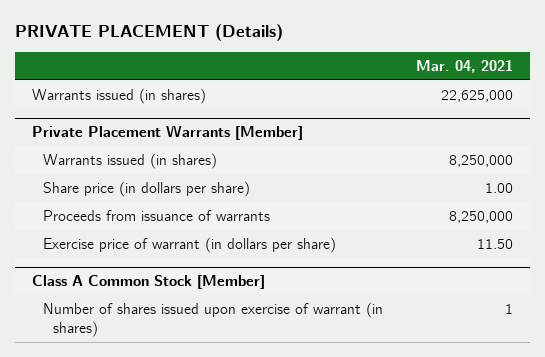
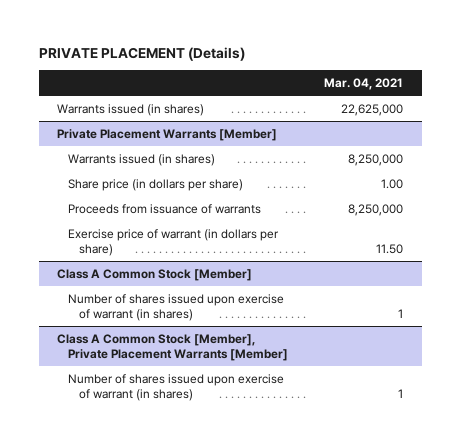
+ Class A Common Stock [Member], Private Placement Warrants [Member]
+ Number of shares issued upon exercise of warrant (in shares) | 1

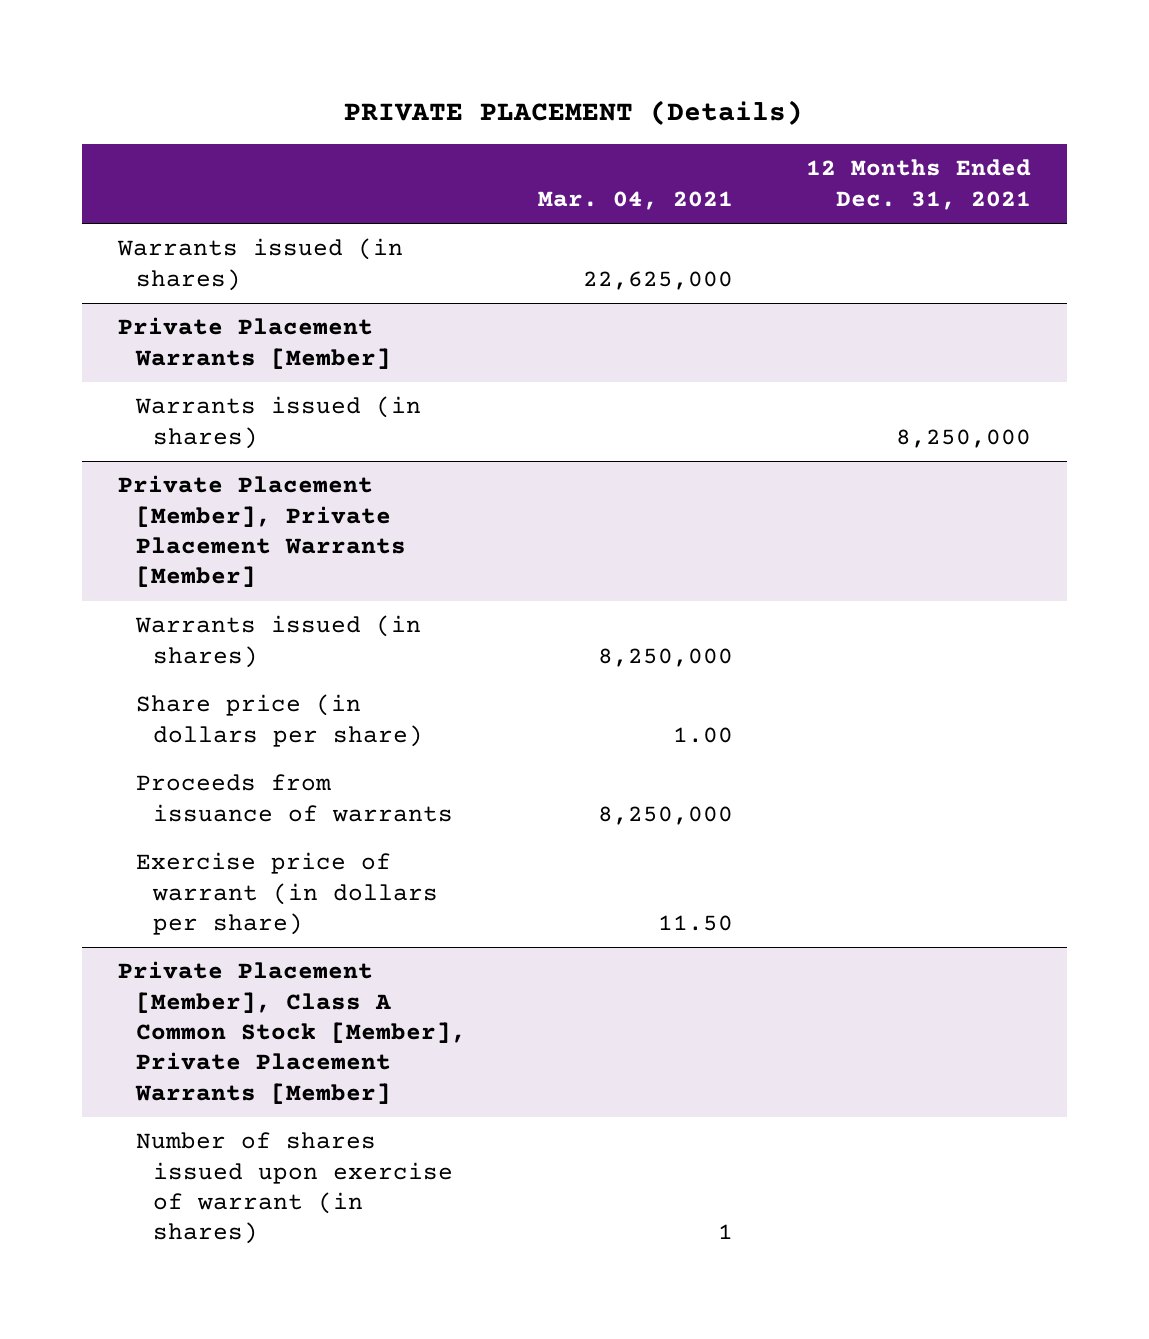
- | Mar. 04, 2021
+ | Mar. 04, 2021 | 12 Months Ended Dec. 31, 2021
@ Private Placement Warrants [Member]
+ Warrants issued (in shares) | | 8,250,000
+ Private Placement [Member], Private Placement Warrants [Member]
- Class A Common Stock [Member]
- Number of shares issued upon exercise of warrant (in shares) | 1
- Class A Common Stock [Member], Private Placement Warrants [Member]
+ Private Placement [Member], Class A Common Stock [Member], Private Placement Warrants [Member]

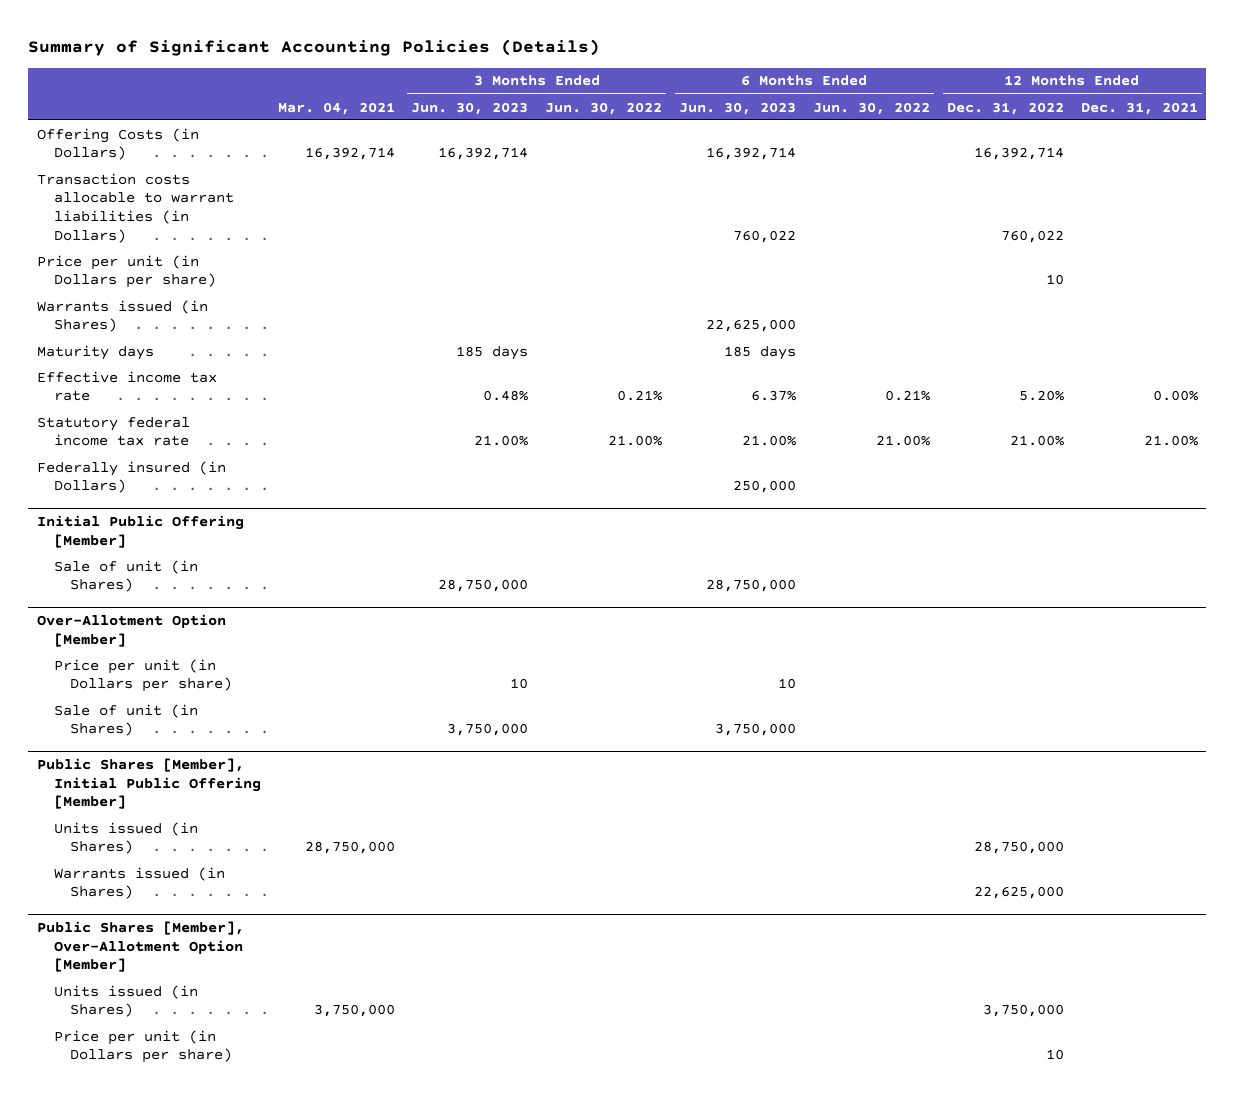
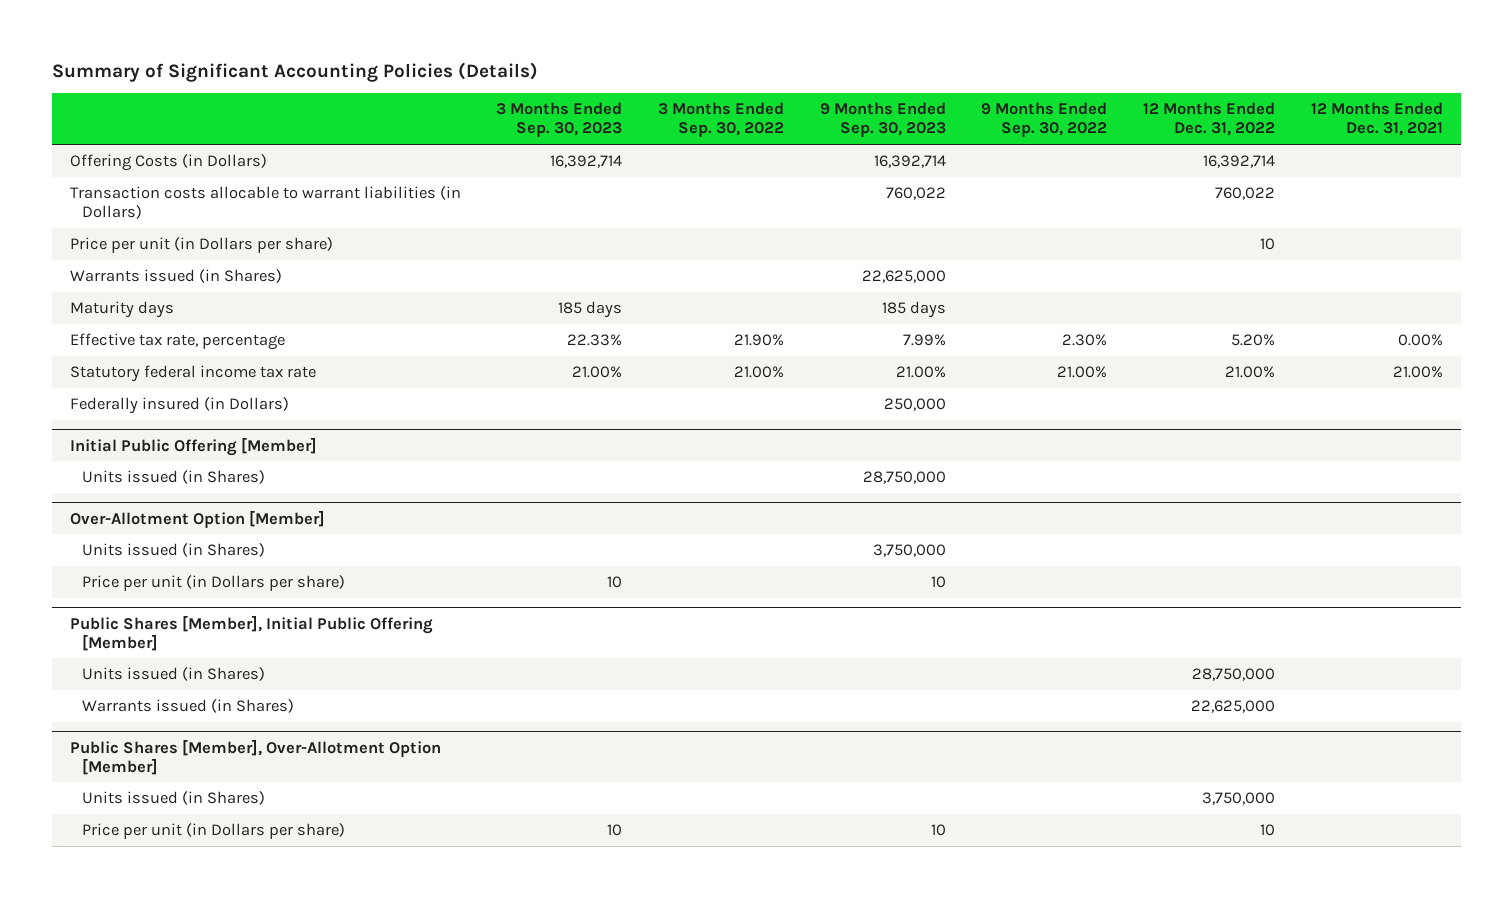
- | Mar. 04, 2021 | 3 Months Ended Jun. 30, 2023 | 3 Months Ended Jun. 30, 2022 | 6 Months Ended Jun. 30, 2023 | 6 Months Ended Jun. 30, 2022 | 12 Months Ended Dec. 31, 2022 | 12 Months Ended Dec. 31, 2021
+ | 3 Months Ended Sep. 30, 2023 | 3 Months Ended Sep. 30, 2022 | 9 Months Ended Sep. 30, 2023 | 9 Months Ended Sep. 30, 2022 | 12 Months Ended Dec. 31, 2022 | 12 Months Ended Dec. 31, 2021
- Effective income tax rate | | 0.48% | 0.21% | 6.37% | 0.21% | 5.20% | 0.00%
+ Effective tax rate, percentage | 22.33% | 21.90% | 7.99% | 2.30% | 5.20% | 0.00%
@ Initial Public Offering [Member]
- Sale of unit (in Shares) | | 28,750,000 | | 28,750,000 | | |
+ Units issued (in Shares) | | | 28,750,000 | | |
@ Over-Allotment Option [Member]
+ Units issued (in Shares) | | | 3,750,000 | | |
- Sale of unit (in Shares) | | 3,750,000 | | 3,750,000 | | |

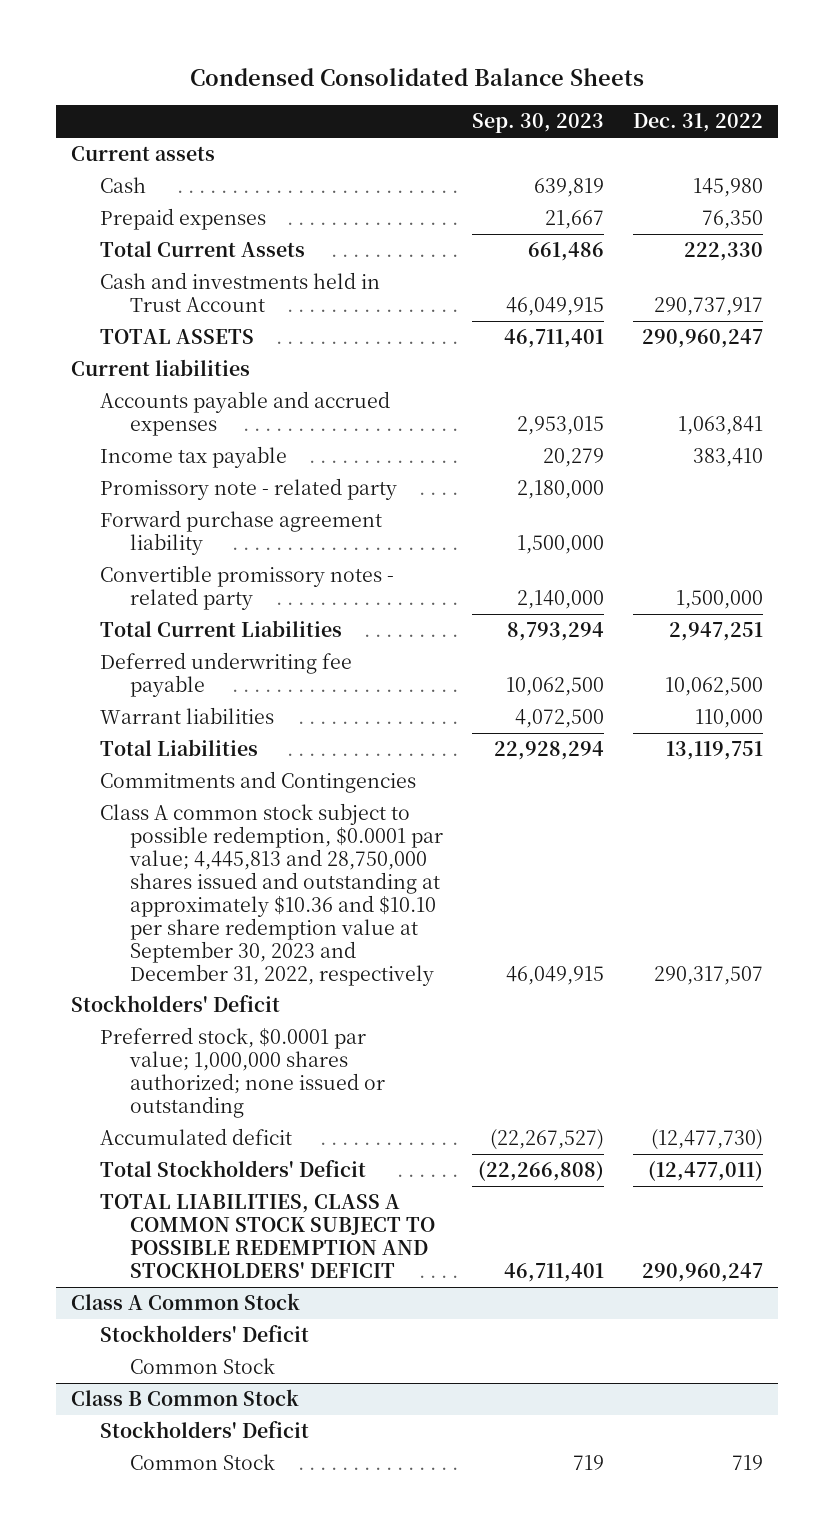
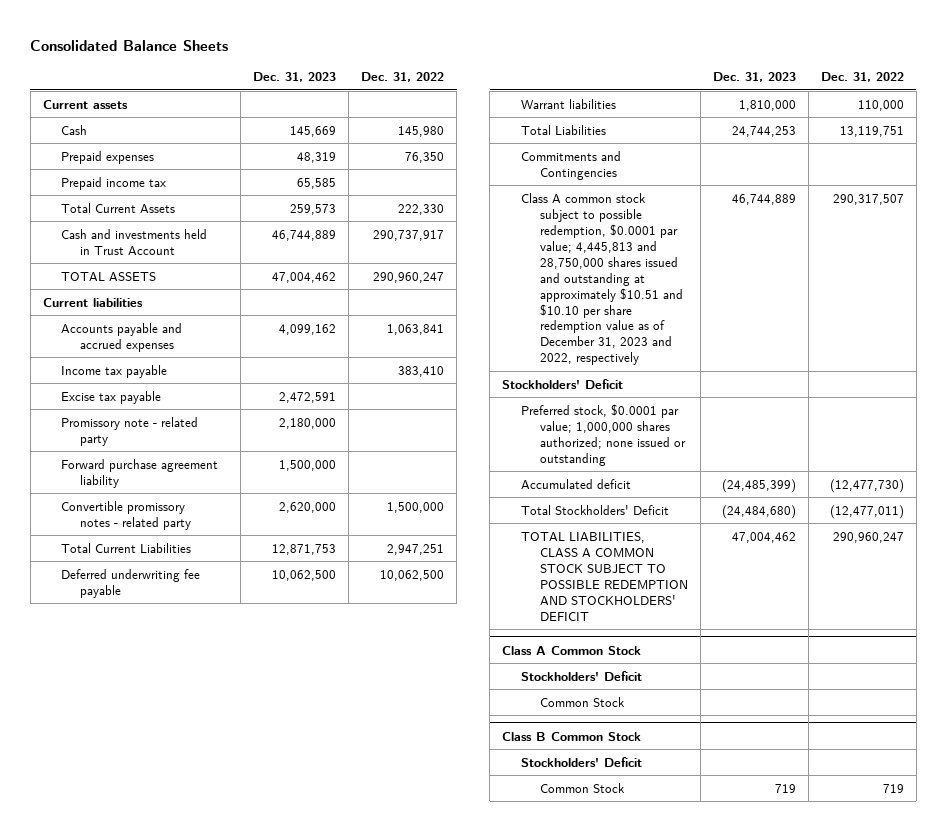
- Condensed Consolidated Balance Sheets
+ Consolidated Balance Sheets
- | Sep. 30, 2023 | Dec. 31, 2022
+ | Dec. 31, 2023 | Dec. 31, 2022
+ Prepaid income tax | 65,585 |
+ Excise tax payable | 2,472,591 |
- Class A common stock subject to possible redemption, $0.0001 par value; 4,445,813 and 28,750,000 shares issued and outstanding at approximately $10.36 and $10.10 per share redemption value at September 30, 2023 and December 31, 2022, respectively | 46,049,915 | 290,317,507
+ Class A common stock subject to possible redemption, $0.0001 par value; 4,445,813 and 28,750,000 shares issued and outstanding at approximately $10.51 and $10.10 per share redemption value as of December 31, 2023 and 2022, respectively | 46,744,889 | 290,317,507

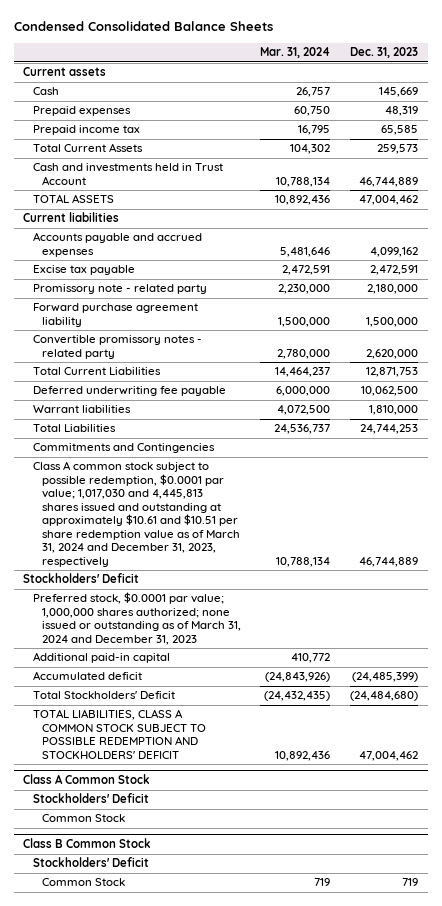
- Consolidated Balance Sheets
+ Condensed Consolidated Balance Sheets
- | Dec. 31, 2023 | Dec. 31, 2022
+ | Mar. 31, 2024 | Dec. 31, 2023
- Income tax payable | | 383,410
- Class A common stock subject to possible redemption, $0.0001 par value; 4,445,813 and 28,750,000 shares issued and outstanding at approximately $10.51 and $10.10 per share redemption value as of December 31, 2023 and 2022, respectively | 46,744,889 | 290,317,507
+ Class A common stock subject to possible redemption, $0.0001 par value; 1,017,030 and 4,445,813 shares issued and outstanding at approximately $10.61 and $10.51 per share redemption value as of March 31, 2024 and December 31, 2023, respectively | 10,788,134 | 46,744,889
- Preferred stock, $0.0001 par value; 1,000,000 shares authorized; none issued or outstanding
+ Preferred stock, $0.0001 par value; 1,000,000 shares authorized; none issued or outstanding as of March 31, 2024 and December 31, 2023
+ Additional paid-in capital | 410,772 |

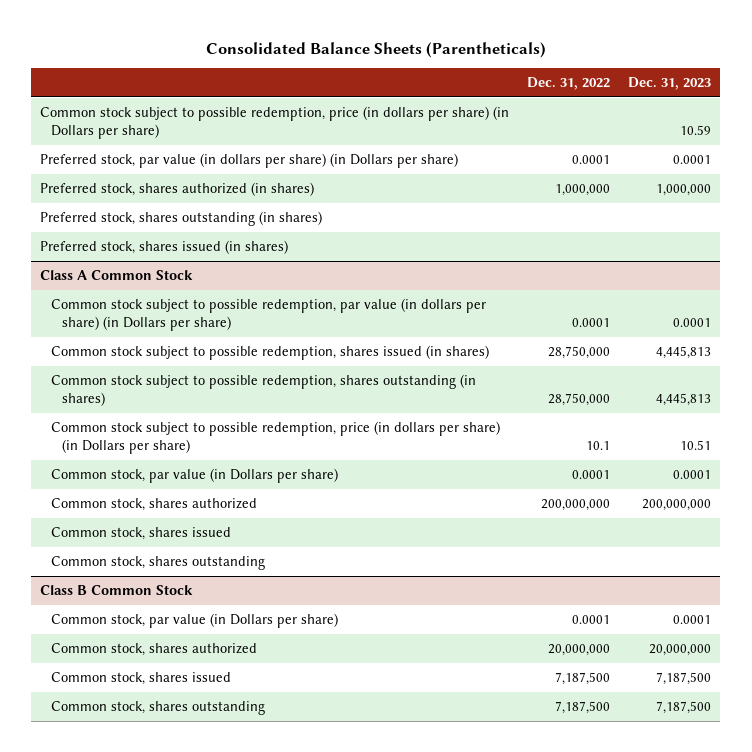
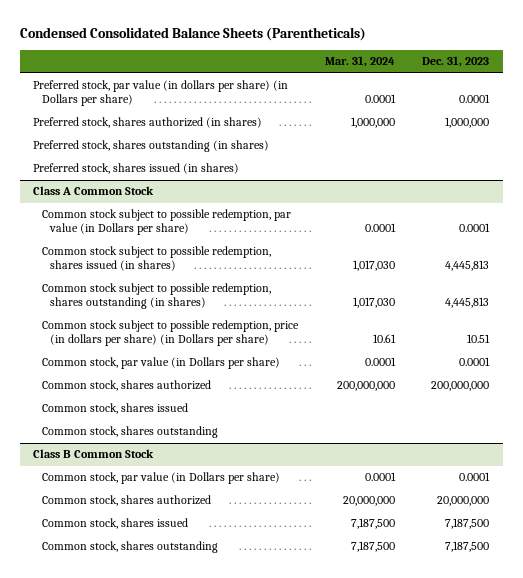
- Consolidated Balance Sheets (Parentheticals)
+ Condensed Consolidated Balance Sheets (Parentheticals)
- | Dec. 31, 2022 | Dec. 31, 2023
+ | Mar. 31, 2024 | Dec. 31, 2023
- Common stock subject to possible redemption, price (in dollars per share) (in Dollars per share) | | 10.59
@ Class A Common Stock
- Common stock subject to possible redemption, par value (in dollars per share) (in Dollars per share) | 0.0001 | 0.0001
+ Common stock subject to possible redemption, par value (in Dollars per share) | 0.0001 | 0.0001

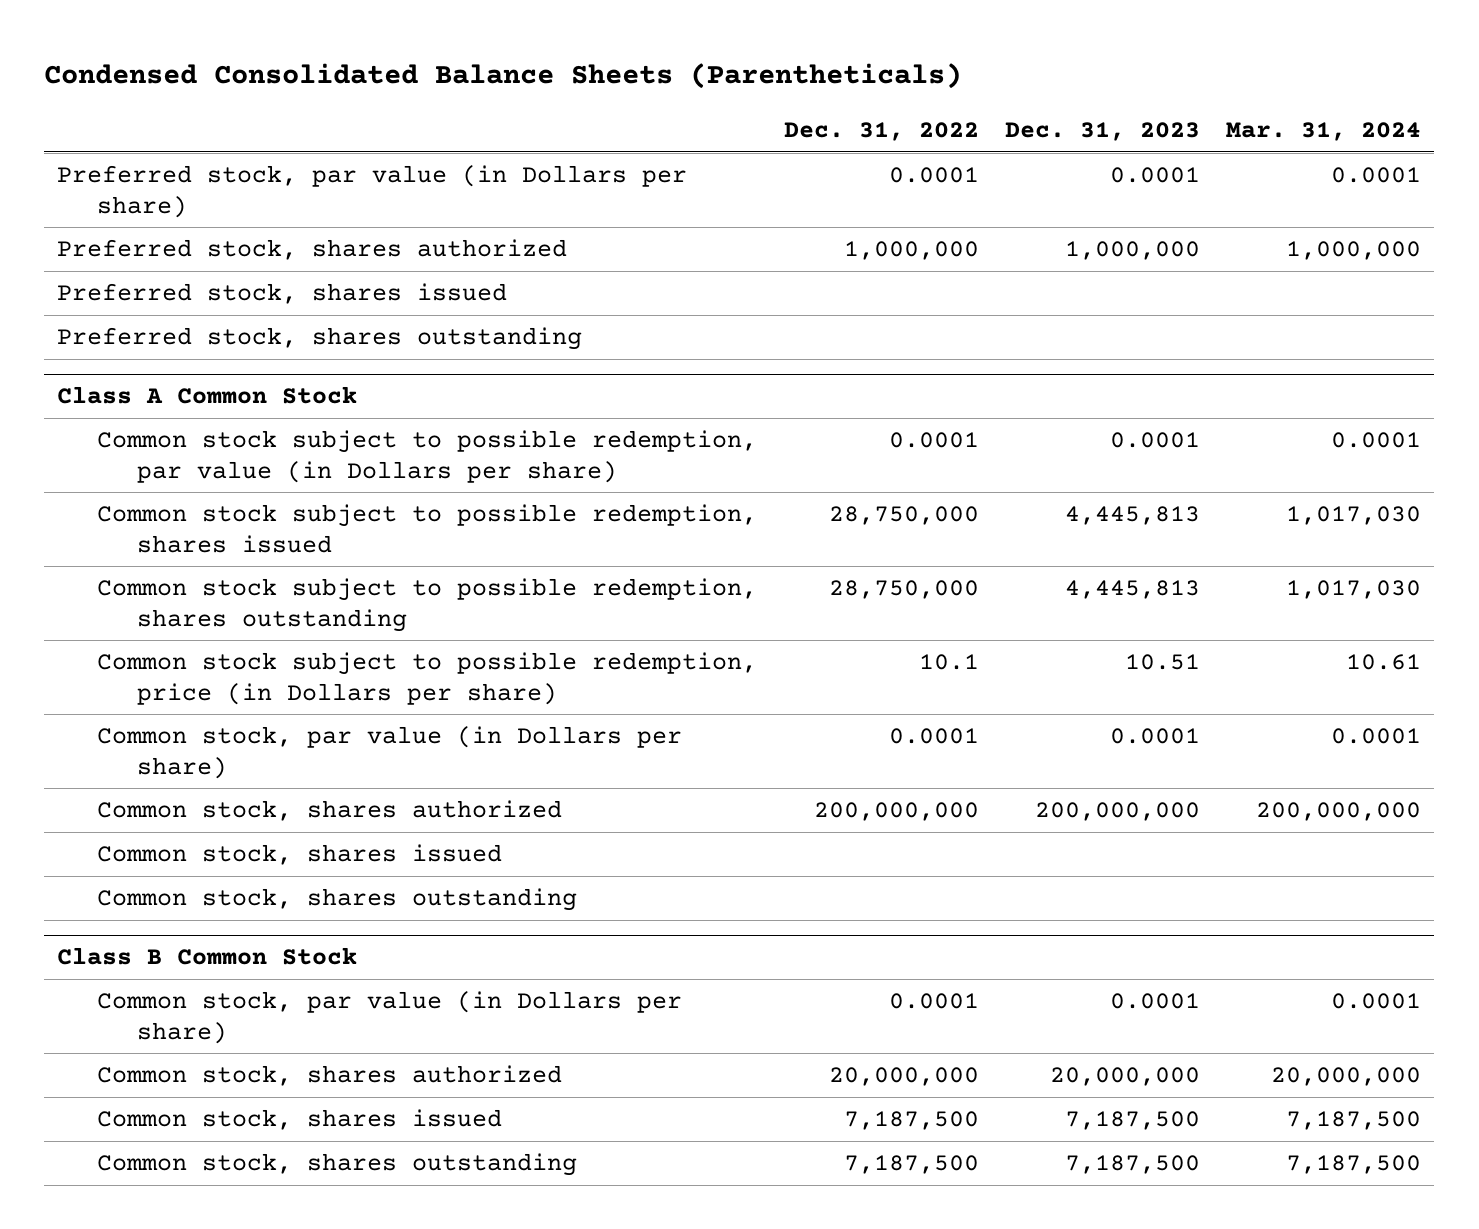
- | Mar. 31, 2024 | Dec. 31, 2023
+ | Dec. 31, 2022 | Dec. 31, 2023 | Mar. 31, 2024
- Preferred stock, par value (in dollars per share) (in Dollars per share) | 0.0001 | 0.0001
- Preferred stock, shares authorized (in shares) | 1,000,000 | 1,000,000
- Preferred stock, shares outstanding (in shares)
- Preferred stock, shares issued (in shares)
+ Preferred stock, par value (in Dollars per share) | 0.0001 | 0.0001 | 0.0001
+ Preferred stock, shares authorized | 1,000,000 | 1,000,000 | 1,000,000
+ Preferred stock, shares issued
+ Preferred stock, shares outstanding
@ Class A Common Stock
- Common stock subject to possible redemption, shares issued (in shares) | 1,017,030 | 4,445,813
- Common stock subject to possible redemption, shares outstanding (in shares) | 1,017,030 | 4,445,813
- Common stock subject to possible redemption, price (in dollars per share) (in Dollars per share) | 10.61 | 10.51
+ Common stock subject to possible redemption, shares issued | 28,750,000 | 4,445,813 | 1,017,030
+ Common stock subject to possible redemption, shares outstanding | 28,750,000 | 4,445,813 | 1,017,030
+ Common stock subject to possible redemption, price (in Dollars per share) | 10.1 | 10.51 | 10.61

